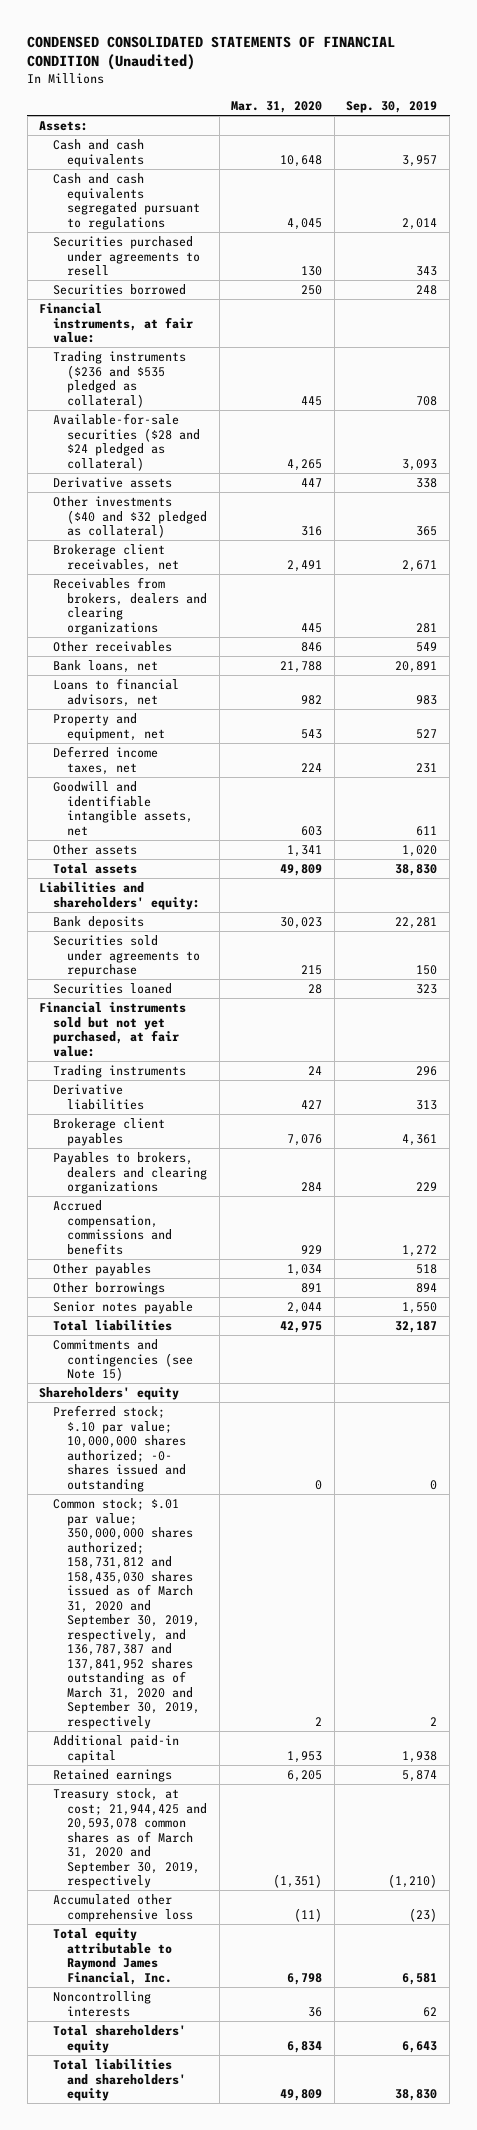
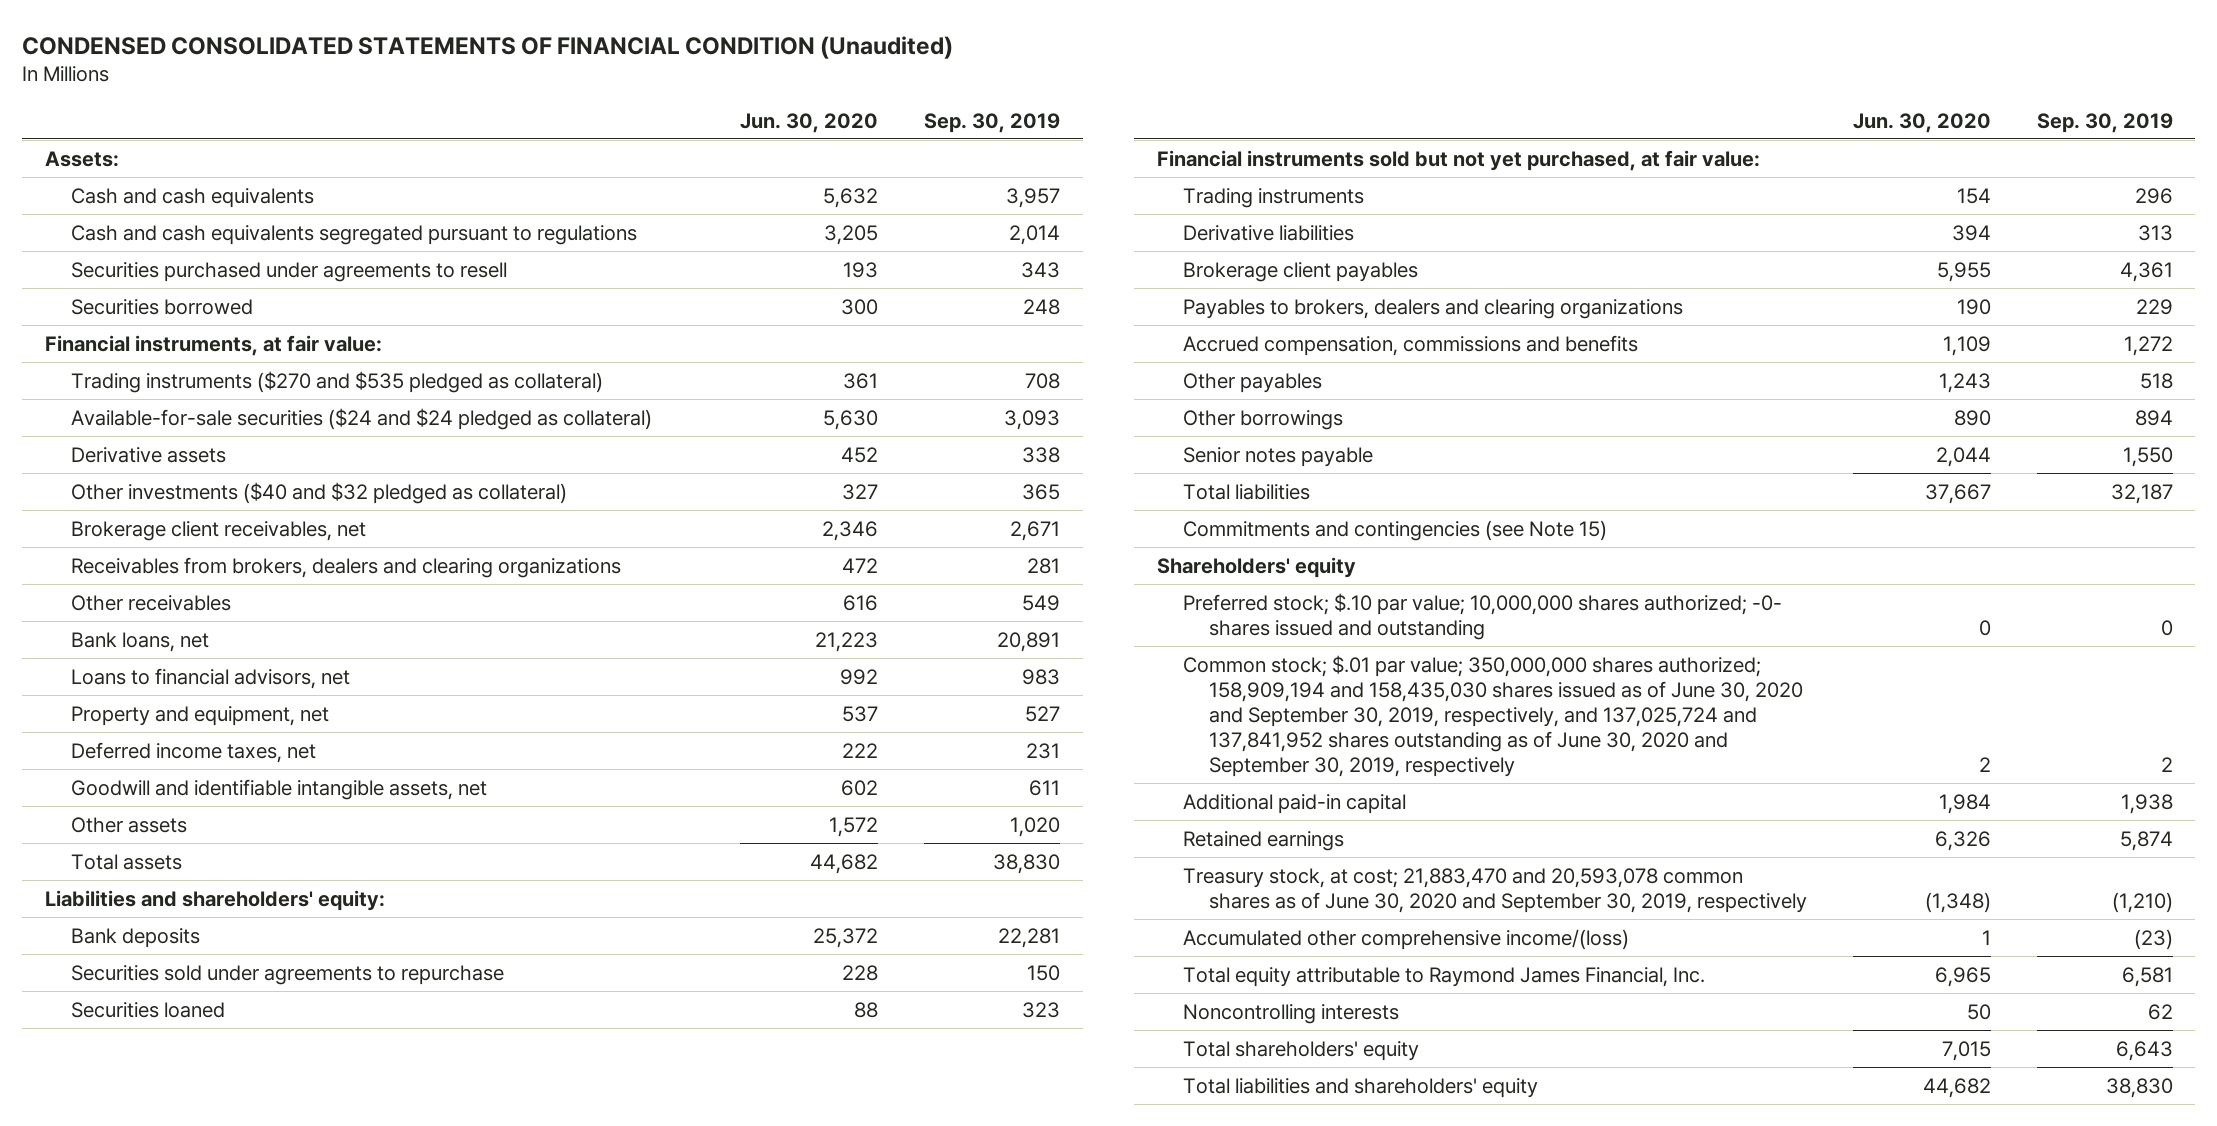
- | Mar. 31, 2020 | Sep. 30, 2019
+ | Jun. 30, 2020 | Sep. 30, 2019
- Trading instruments ($236 and $535 pledged as collateral) | 445 | 708
- Available-for-sale securities ($28 and $24 pledged as collateral) | 4,265 | 3,093
+ Trading instruments ($270 and $535 pledged as collateral) | 361 | 708
+ Available-for-sale securities ($24 and $24 pledged as collateral) | 5,630 | 3,093
- Common stock; $.01 par value; 350,000,000 shares authorized; 158,731,812 and 158,435,030 shares issued as of March 31, 2020 and September 30, 2019, respectively, and 136,787,387 and 137,841,952 shares outstanding as of March 31, 2020 and September 30, 2019, respectively | 2 | 2
+ Common stock; $.01 par value; 350,000,000 shares authorized; 158,909,194 and 158,435,030 shares issued as of June 30, 2020 and September 30, 2019, respectively, and 137,025,724 and 137,841,952 shares outstanding as of June 30, 2020 and September 30, 2019, respectively | 2 | 2
- Treasury stock, at cost; 21,944,425 and 20,593,078 common shares as of March 31, 2020 and September 30, 2019, respectively | (1,351) | (1,210)
- Accumulated other comprehensive loss | (11) | (23)
+ Treasury stock, at cost; 21,883,470 and 20,593,078 common shares as of June 30, 2020 and September 30, 2019, respectively | (1,348) | (1,210)
+ Accumulated other comprehensive income/(loss) | 1 | (23)

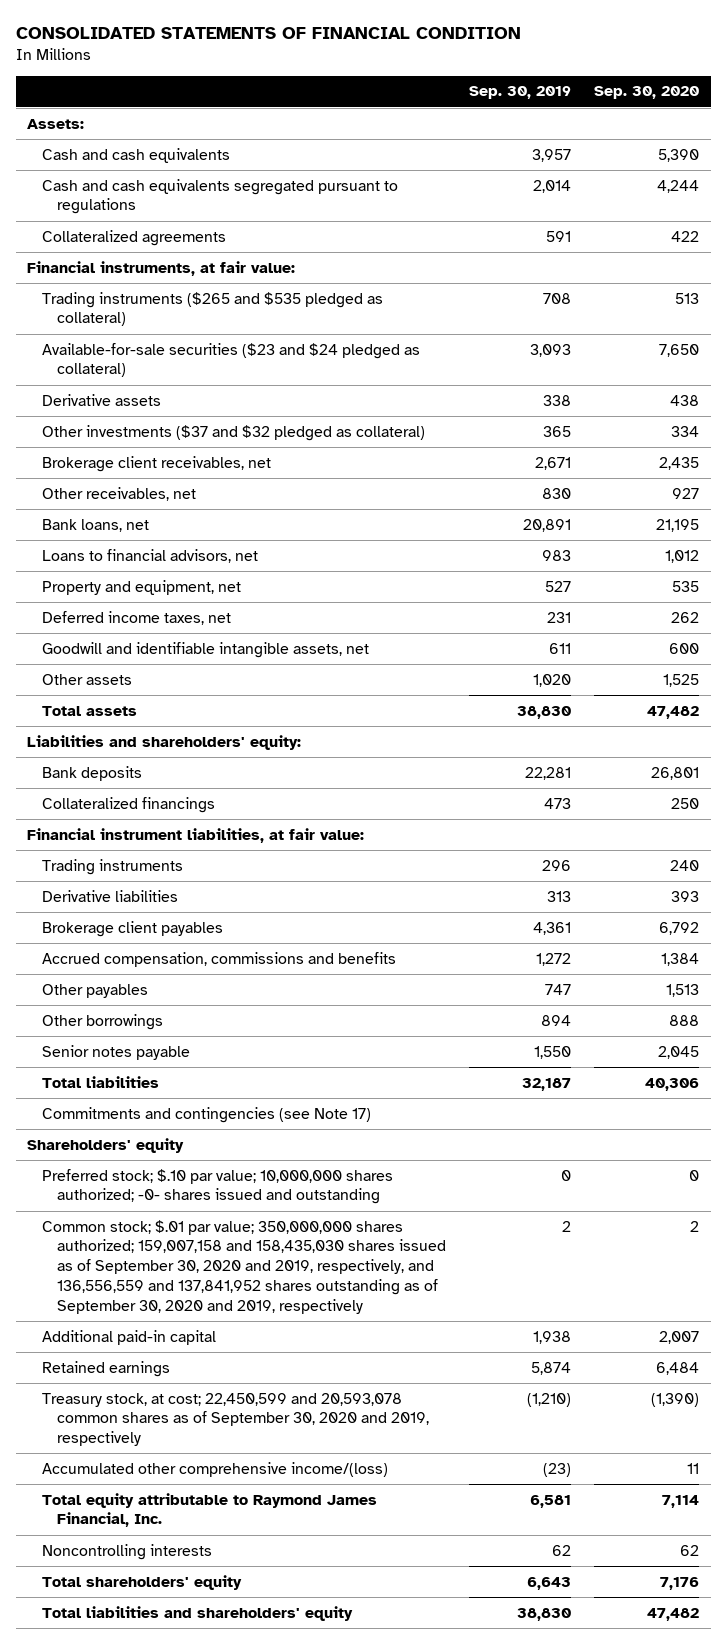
- CONDENSED CONSOLIDATED STATEMENTS OF FINANCIAL CONDITION (Unaudited)
+ CONSOLIDATED STATEMENTS OF FINANCIAL CONDITION
- | Jun. 30, 2020 | Sep. 30, 2019
+ | Sep. 30, 2019 | Sep. 30, 2020
- Securities purchased under agreements to resell | 193 | 343
- Securities borrowed | 300 | 248
+ Collateralized agreements | 591 | 422
- Trading instruments ($270 and $535 pledged as collateral) | 361 | 708
- Available-for-sale securities ($24 and $24 pledged as collateral) | 5,630 | 3,093
+ Trading instruments ($265 and $535 pledged as collateral) | 708 | 513
+ Available-for-sale securities ($23 and $24 pledged as collateral) | 3,093 | 7,650
- Other investments ($40 and $32 pledged as collateral) | 327 | 365
+ Other investments ($37 and $32 pledged as collateral) | 365 | 334
- Receivables from brokers, dealers and clearing organizations | 472 | 281
- Other receivables | 616 | 549
+ Other receivables, net | 830 | 927
- Securities sold under agreements to repurchase | 228 | 150
- Securities loaned | 88 | 323
- Financial instruments sold but not yet purchased, at fair value:
+ Collateralized financings | 473 | 250
+ Financial instrument liabilities, at fair value:
- Payables to brokers, dealers and clearing organizations | 190 | 229
- Other payables | 1,243 | 518
+ Other payables | 747 | 1,513
- Commitments and contingencies (see Note 15)
+ Commitments and contingencies (see Note 17)
- Common stock; $.01 par value; 350,000,000 shares authorized; 158,909,194 and 158,435,030 shares issued as of June 30, 2020 and September 30, 2019, respectively, and 137,025,724 and 137,841,952 shares outstanding as of June 30, 2020 and September 30, 2019, respectively | 2 | 2
+ Common stock; $.01 par value; 350,000,000 shares authorized; 159,007,158 and 158,435,030 shares issued as of September 30, 2020 and 2019, respectively, and 136,556,559 and 137,841,952 shares outstanding as of September 30, 2020 and 2019, respectively | 2 | 2
- Treasury stock, at cost; 21,883,470 and 20,593,078 common shares as of June 30, 2020 and September 30, 2019, respectively | (1,348) | (1,210)
+ Treasury stock, at cost; 22,450,599 and 20,593,078 common shares as of September 30, 2020 and 2019, respectively | (1,210) | (1,390)

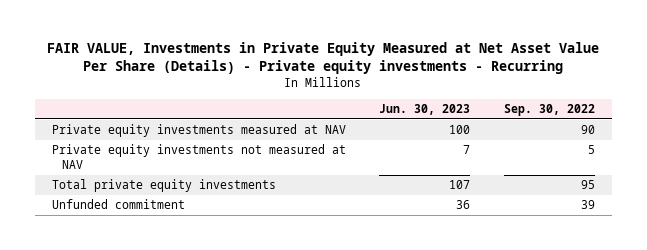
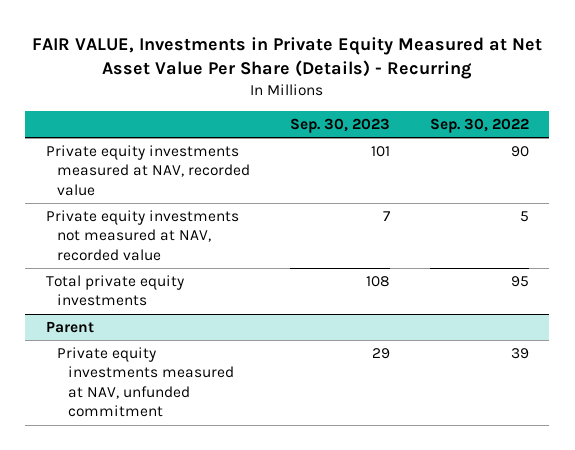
- FAIR VALUE, Investments in Private Equity Measured at Net Asset Value Per Share (Details) - Private equity investments - Recurring
+ FAIR VALUE, Investments in Private Equity Measured at Net Asset Value Per Share (Details) - Recurring
- | Jun. 30, 2023 | Sep. 30, 2022
+ | Sep. 30, 2023 | Sep. 30, 2022
- Private equity investments measured at NAV | 100 | 90
- Private equity investments not measured at NAV | 7 | 5
+ Private equity investments measured at NAV, recorded value | 101 | 90
+ Private equity investments not measured at NAV, recorded value | 7 | 5
- Unfunded commitment | 36 | 39
+ Parent
+ Private equity investments measured at NAV, unfunded commitment | 29 | 39

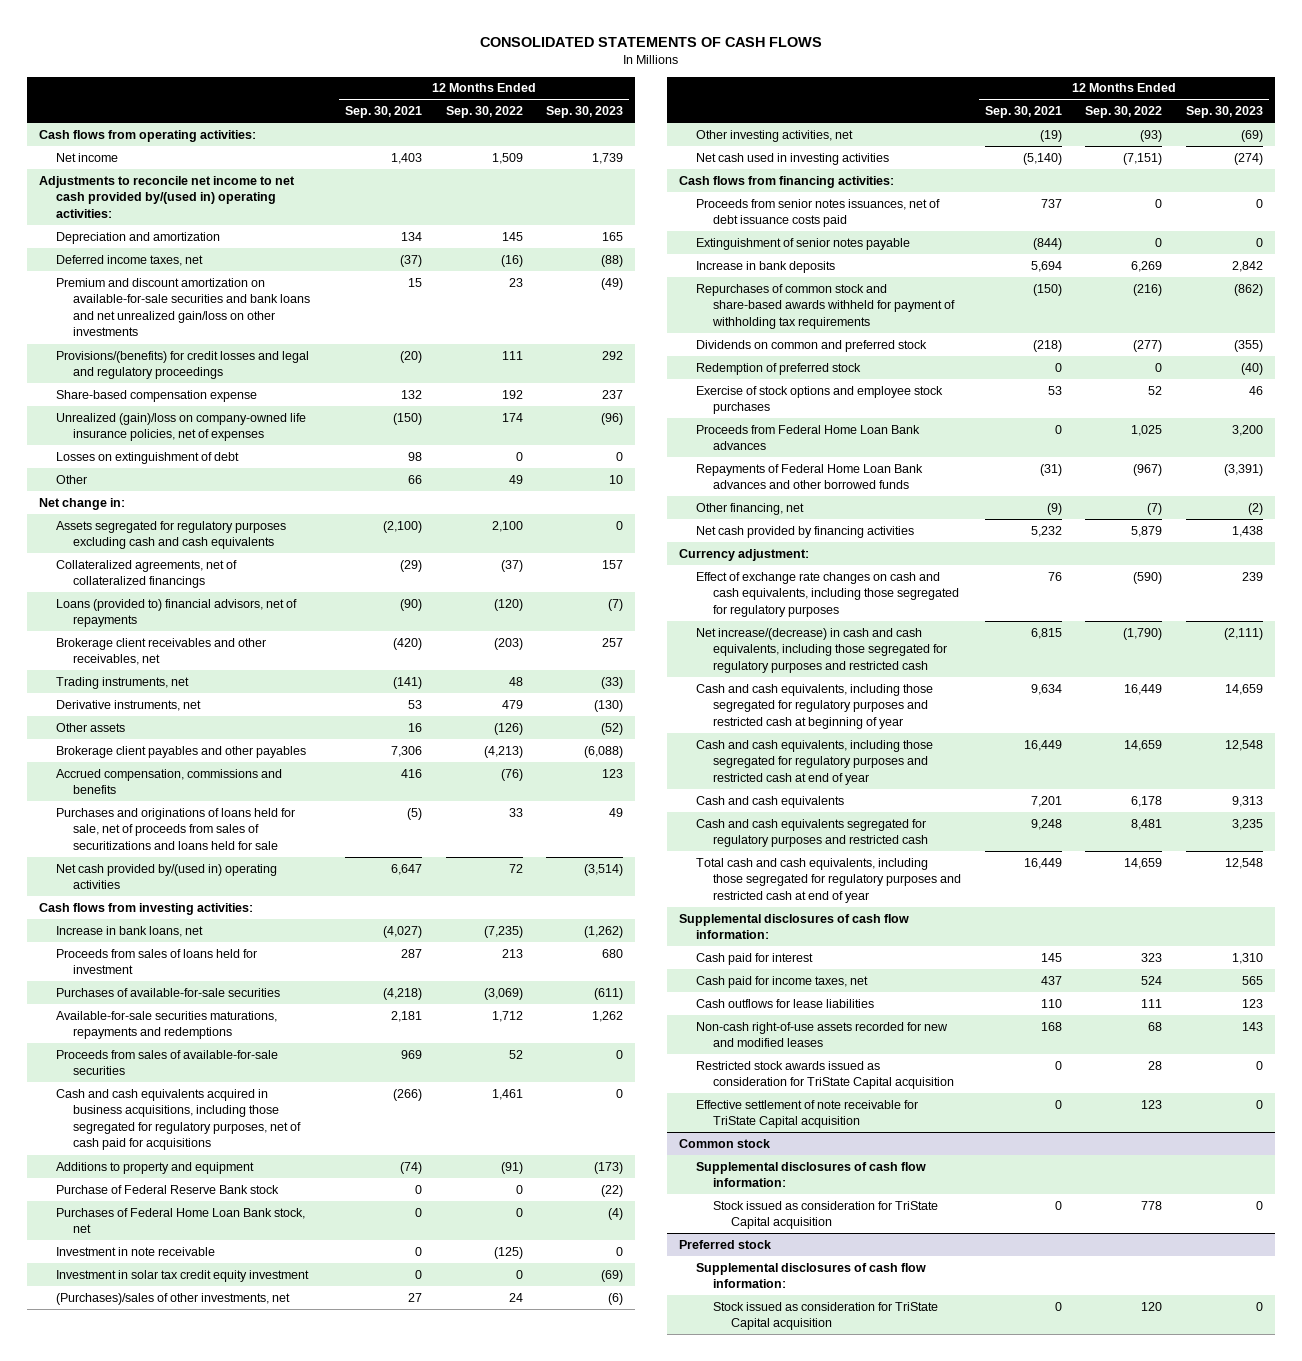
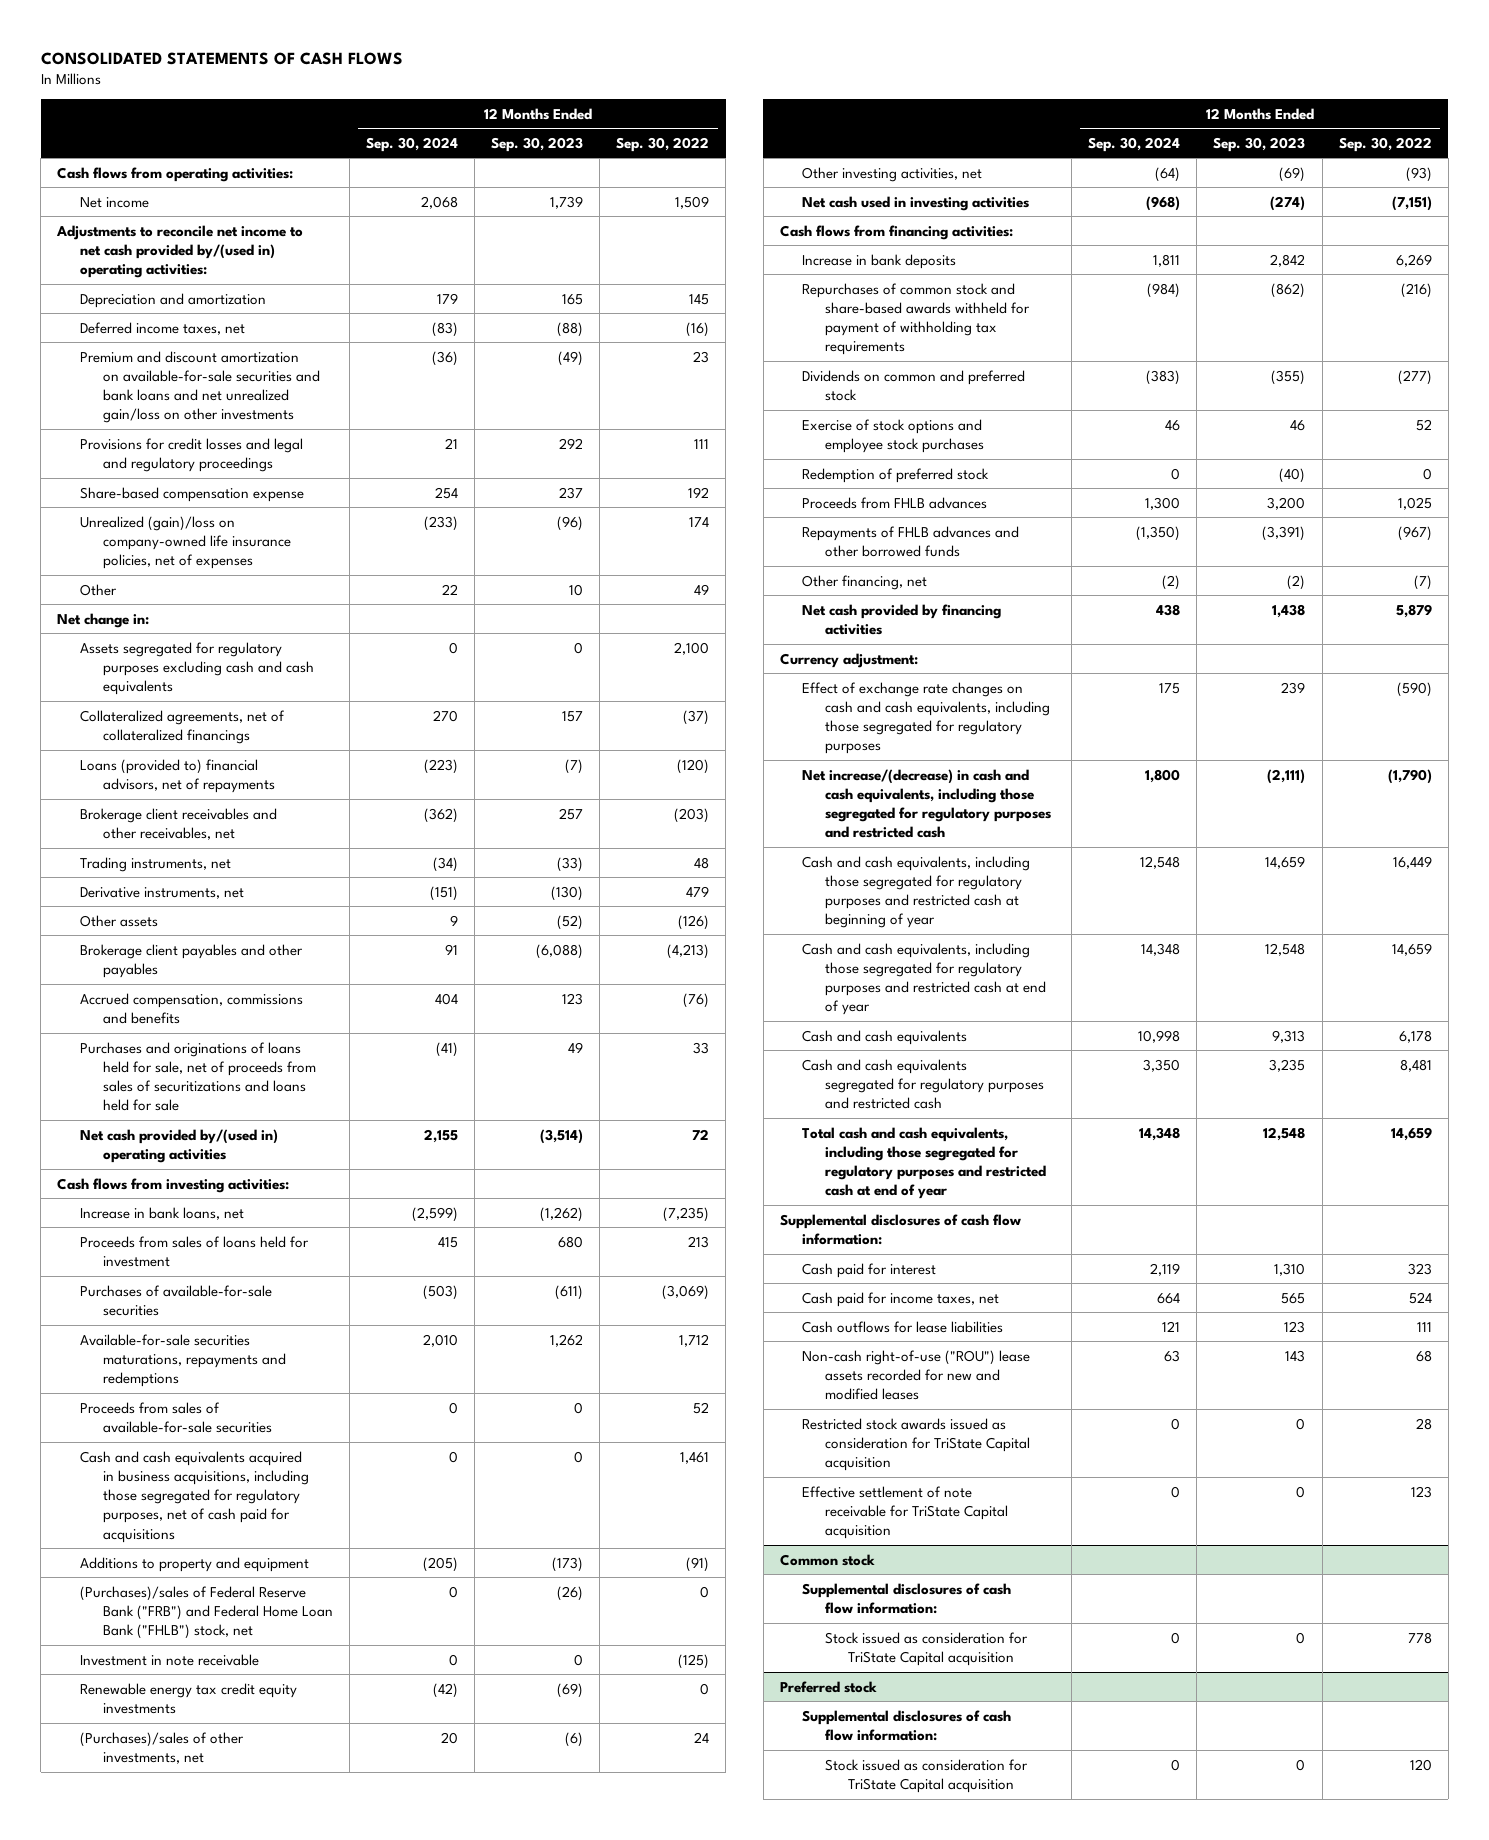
- | 12 Months Ended Sep. 30, 2021 | 12 Months Ended Sep. 30, 2022 | 12 Months Ended Sep. 30, 2023
+ | 12 Months Ended Sep. 30, 2024 | 12 Months Ended Sep. 30, 2023 | 12 Months Ended Sep. 30, 2022
- Provisions/(benefits) for credit losses and legal and regulatory proceedings | (20) | 111 | 292
+ Provisions for credit losses and legal and regulatory proceedings | 21 | 292 | 111
- Losses on extinguishment of debt | 98 | 0 | 0
- Purchase of Federal Reserve Bank stock | 0 | 0 | (22)
- Purchases of Federal Home Loan Bank stock, net | 0 | 0 | (4)
+ (Purchases)/sales of Federal Reserve Bank ("FRB") and Federal Home Loan Bank ("FHLB") stock, net | 0 | (26) | 0
- Investment in solar tax credit equity investment | 0 | 0 | (69)
+ Renewable energy tax credit equity investments | (42) | (69) | 0
- Proceeds from senior notes issuances, net of debt issuance costs paid | 737 | 0 | 0
- Extinguishment of senior notes payable | (844) | 0 | 0
- Proceeds from Federal Home Loan Bank advances | 0 | 1,025 | 3,200
- Repayments of Federal Home Loan Bank advances and other borrowed funds | (31) | (967) | (3,391)
moved down: Redemption of preferred stock | 0 | (40) | 0
+ Proceeds from FHLB advances | 1,300 | 3,200 | 1,025
+ Repayments of FHLB advances and other borrowed funds | (1,350) | (3,391) | (967)
- Non-cash right-of-use assets recorded for new and modified leases | 168 | 68 | 143
+ Non-cash right-of-use ("ROU") lease assets recorded for new and modified leases | 63 | 143 | 68

